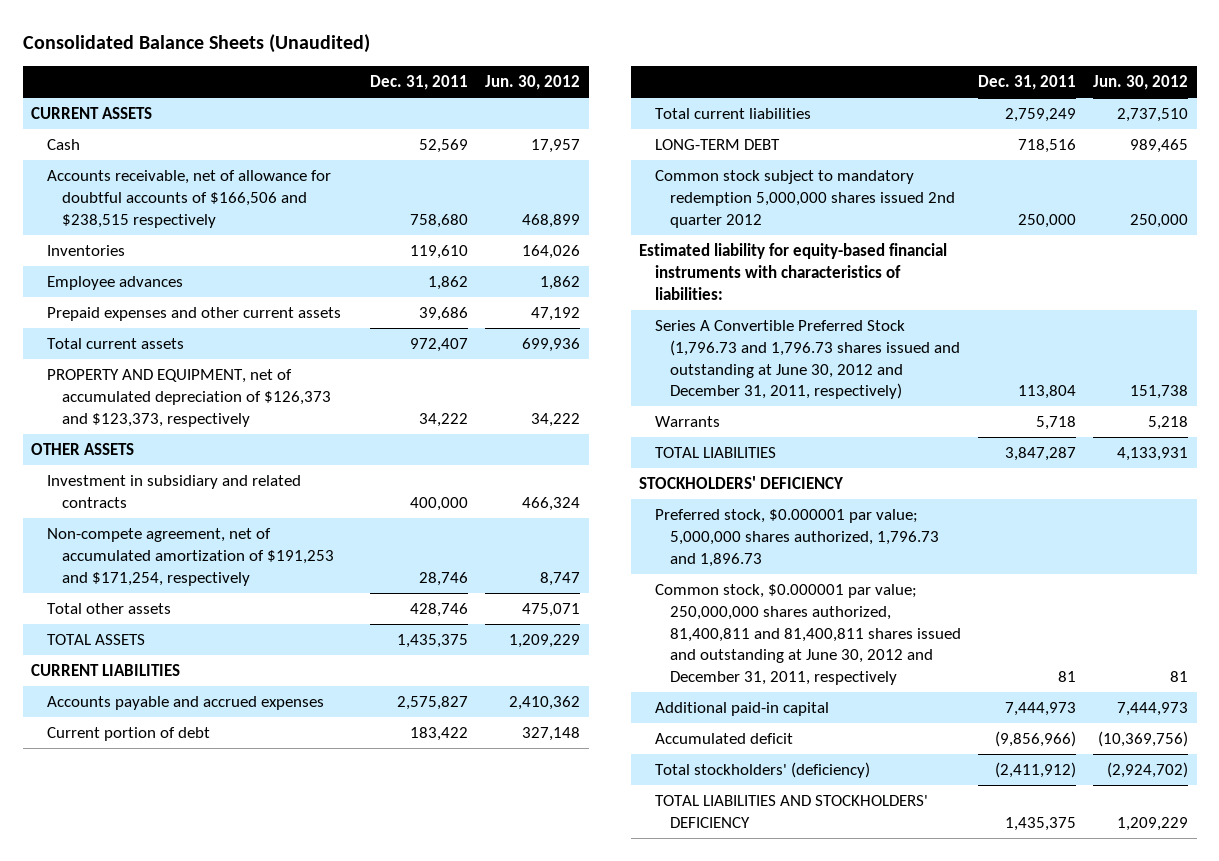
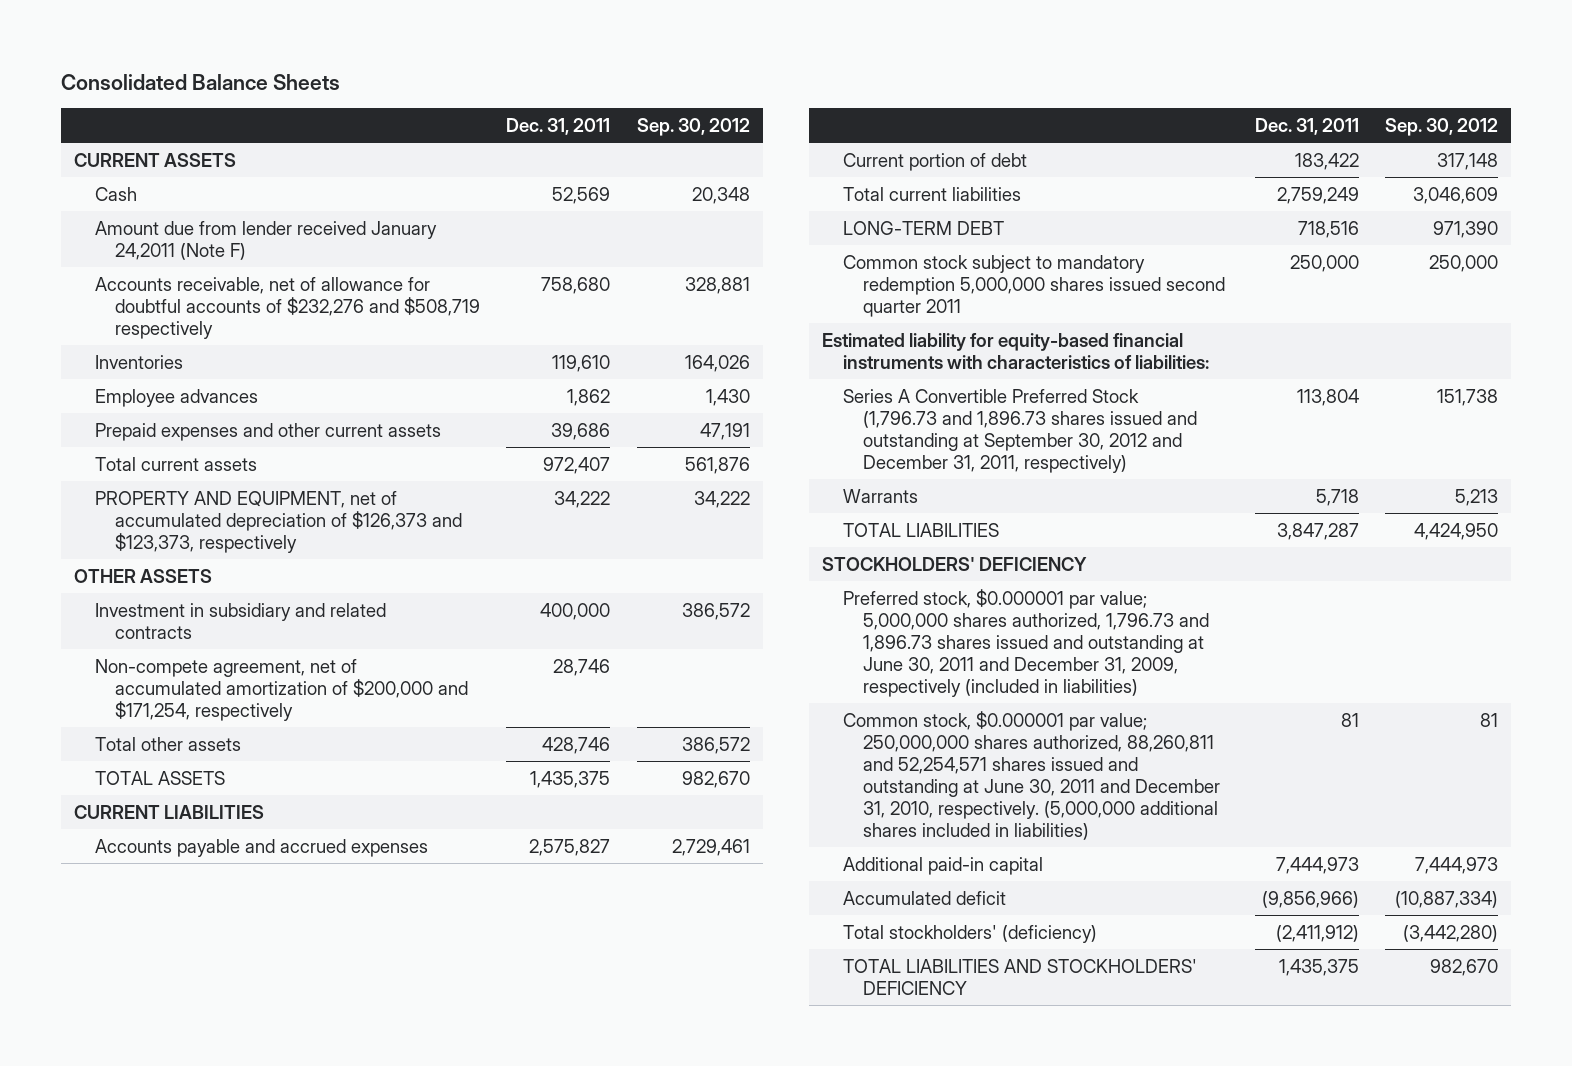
- Consolidated Balance Sheets (Unaudited)
+ Consolidated Balance Sheets
- | Dec. 31, 2011 | Jun. 30, 2012
+ | Dec. 31, 2011 | Sep. 30, 2012
- Accounts receivable, net of allowance for doubtful accounts of $166,506 and $238,515 respectively | 758,680 | 468,899
+ Amount due from lender received January 24,2011 (Note F)
+ Accounts receivable, net of allowance for doubtful accounts of $232,276 and $508,719 respectively | 758,680 | 328,881
- Non-compete agreement, net of accumulated amortization of $191,253 and $171,254, respectively | 28,746 | 8,747
+ Non-compete agreement, net of accumulated amortization of $200,000 and $171,254, respectively | 28,746 |
- Common stock subject to mandatory redemption 5,000,000 shares issued 2nd quarter 2012 | 250,000 | 250,000
+ Common stock subject to mandatory redemption 5,000,000 shares issued second quarter 2011 | 250,000 | 250,000
- Series A Convertible Preferred Stock (1,796.73 and 1,796.73 shares issued and outstanding at June 30, 2012 and December 31, 2011, respectively) | 113,804 | 151,738
+ Series A Convertible Preferred Stock (1,796.73 and 1,896.73 shares issued and outstanding at September 30, 2012 and December 31, 2011, respectively) | 113,804 | 151,738
- Preferred stock, $0.000001 par value; 5,000,000 shares authorized, 1,796.73 and 1,896.73
- Common stock, $0.000001 par value; 250,000,000 shares authorized, 81,400,811 and 81,400,811 shares issued and outstanding at June 30, 2012 and December 31, 2011, respectively | 81 | 81
+ Preferred stock, $0.000001 par value; 5,000,000 shares authorized, 1,796.73 and 1,896.73 shares issued and outstanding at June 30, 2011 and December 31, 2009, respectively (included in liabilities)
+ Common stock, $0.000001 par value; 250,000,000 shares authorized, 88,260,811 and 52,254,571 shares issued and outstanding at June 30, 2011 and December 31, 2010, respectively. (5,000,000 additional shares included in liabilities) | 81 | 81

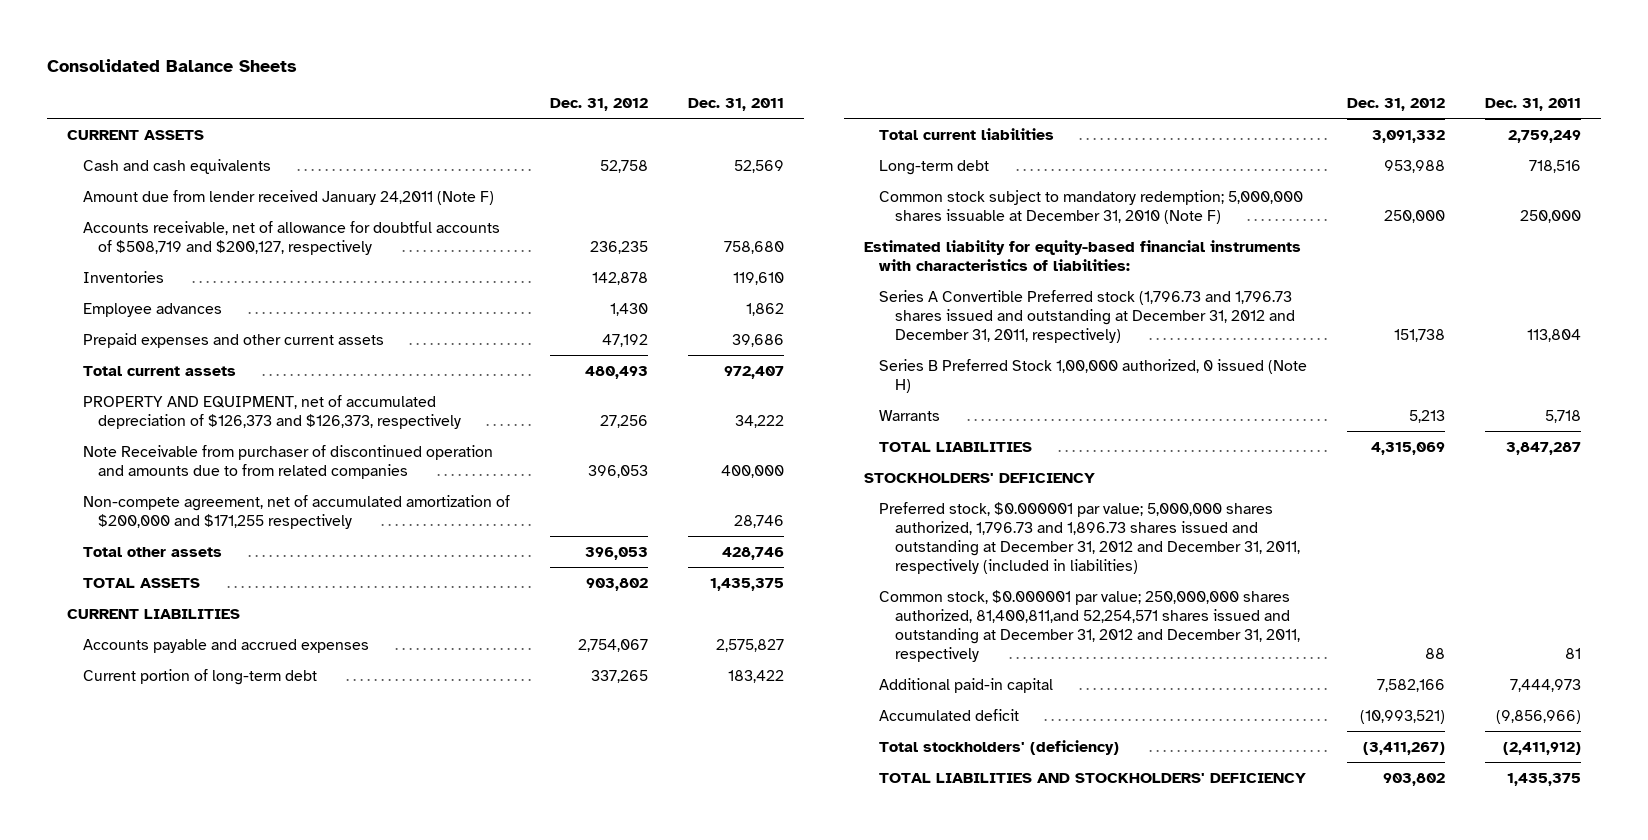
- | Dec. 31, 2011 | Sep. 30, 2012
+ | Dec. 31, 2012 | Dec. 31, 2011
- Cash | 52,569 | 20,348
+ Cash and cash equivalents | 52,758 | 52,569
- Accounts receivable, net of allowance for doubtful accounts of $232,276 and $508,719 respectively | 758,680 | 328,881
+ Accounts receivable, net of allowance for doubtful accounts of $508,719 and $200,127, respectively | 236,235 | 758,680
- PROPERTY AND EQUIPMENT, net of accumulated depreciation of $126,373 and $123,373, respectively | 34,222 | 34,222
- OTHER ASSETS
- Investment in subsidiary and related contracts | 400,000 | 386,572
- Non-compete agreement, net of accumulated amortization of $200,000 and $171,254, respectively | 28,746 |
+ PROPERTY AND EQUIPMENT, net of accumulated depreciation of $126,373 and $126,373, respectively | 27,256 | 34,222
+ Note Receivable from purchaser of discontinued operation and amounts due to from related companies | 396,053 | 400,000
+ Non-compete agreement, net of accumulated amortization of $200,000 and $171,255 respectively | | 28,746
- Current portion of debt | 183,422 | 317,148
+ Current portion of long-term debt | 337,265 | 183,422
- LONG-TERM DEBT | 718,516 | 971,390
- Common stock subject to mandatory redemption 5,000,000 shares issued second quarter 2011 | 250,000 | 250,000
+ Long-term debt | 953,988 | 718,516
+ Common stock subject to mandatory redemption; 5,000,000 shares issuable at December 31, 2010 (Note F) | 250,000 | 250,000
- Series A Convertible Preferred Stock (1,796.73 and 1,896.73 shares issued and outstanding at September 30, 2012 and December 31, 2011, respectively) | 113,804 | 151,738
+ Series A Convertible Preferred stock (1,796.73 and 1,796.73 shares issued and outstanding at December 31, 2012 and December 31, 2011, respectively) | 151,738 | 113,804
+ Series B Preferred Stock 1,00,000 authorized, 0 issued (Note H)
- Preferred stock, $0.000001 par value; 5,000,000 shares authorized, 1,796.73 and 1,896.73 shares issued and outstanding at June 30, 2011 and December 31, 2009, respectively (included in liabilities)
- Common stock, $0.000001 par value; 250,000,000 shares authorized, 88,260,811 and 52,254,571 shares issued and outstanding at June 30, 2011 and December 31, 2010, respectively. (5,000,000 additional shares included in liabilities) | 81 | 81
+ Preferred stock, $0.000001 par value; 5,000,000 shares authorized, 1,796.73 and 1,896.73 shares issued and outstanding at December 31, 2012 and December 31, 2011, respectively (included in liabilities)
+ Common stock, $0.000001 par value; 250,000,000 shares authorized, 81,400,811,and 52,254,571 shares issued and outstanding at December 31, 2012 and December 31, 2011, respectively | 88 | 81

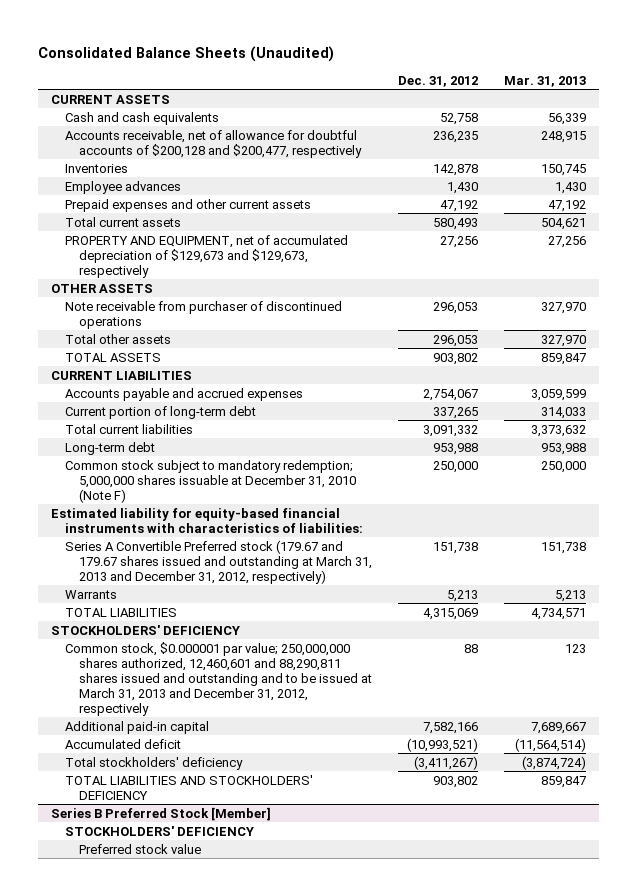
- Consolidated Balance Sheets
+ Consolidated Balance Sheets (Unaudited)
- | Dec. 31, 2012 | Dec. 31, 2011
+ | Dec. 31, 2012 | Mar. 31, 2013
- Amount due from lender received January 24,2011 (Note F)
- Accounts receivable, net of allowance for doubtful accounts of $508,719 and $200,127, respectively | 236,235 | 758,680
+ Accounts receivable, net of allowance for doubtful accounts of $200,128 and $200,477, respectively | 236,235 | 248,915
- Total current assets | 480,493 | 972,407
- PROPERTY AND EQUIPMENT, net of accumulated depreciation of $126,373 and $126,373, respectively | 27,256 | 34,222
- Note Receivable from purchaser of discontinued operation and amounts due to from related companies | 396,053 | 400,000
- Non-compete agreement, net of accumulated amortization of $200,000 and $171,255 respectively | | 28,746
- Total other assets | 396,053 | 428,746
+ Total current assets | 580,493 | 504,621
+ PROPERTY AND EQUIPMENT, net of accumulated depreciation of $129,673 and $129,673, respectively | 27,256 | 27,256
+ OTHER ASSETS
+ Note receivable from purchaser of discontinued operations | 296,053 | 327,970
+ Total other assets | 296,053 | 327,970
- Series A Convertible Preferred stock (1,796.73 and 1,796.73 shares issued and outstanding at December 31, 2012 and December 31, 2011, respectively) | 151,738 | 113,804
- Series B Preferred Stock 1,00,000 authorized, 0 issued (Note H)
+ Series A Convertible Preferred stock (179.67 and 179.67 shares issued and outstanding at March 31, 2013 and December 31, 2012, respectively) | 151,738 | 151,738
- Preferred stock, $0.000001 par value; 5,000,000 shares authorized, 1,796.73 and 1,896.73 shares issued and outstanding at December 31, 2012 and December 31, 2011, respectively (included in liabilities)
- Common stock, $0.000001 par value; 250,000,000 shares authorized, 81,400,811,and 52,254,571 shares issued and outstanding at December 31, 2012 and December 31, 2011, respectively | 88 | 81
+ Common stock, $0.000001 par value; 250,000,000 shares authorized, 12,460,601 and 88,290,811 shares issued and outstanding and to be issued at March 31, 2013 and December 31, 2012, respectively | 88 | 123
- Total stockholders' (deficiency) | (3,411,267) | (2,411,912)
+ Total stockholders' deficiency | (3,411,267) | (3,874,724)
+ Series B Preferred Stock [Member]
+ STOCKHOLDERS' DEFICIENCY
+ Preferred stock value

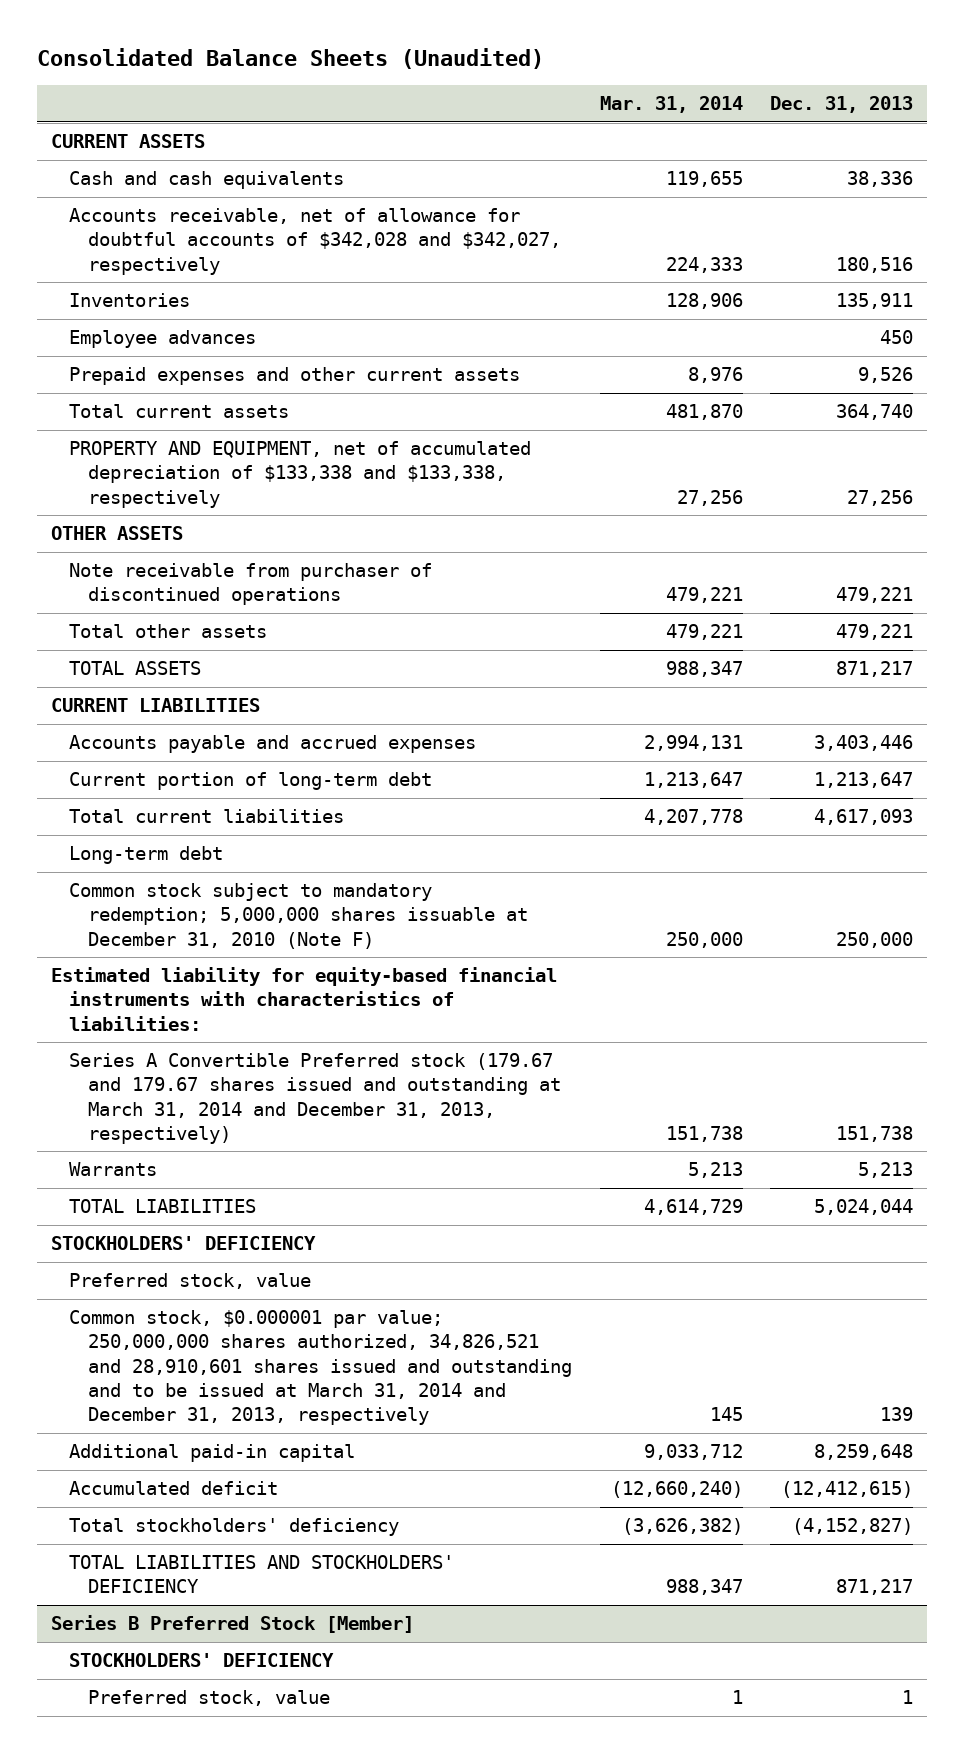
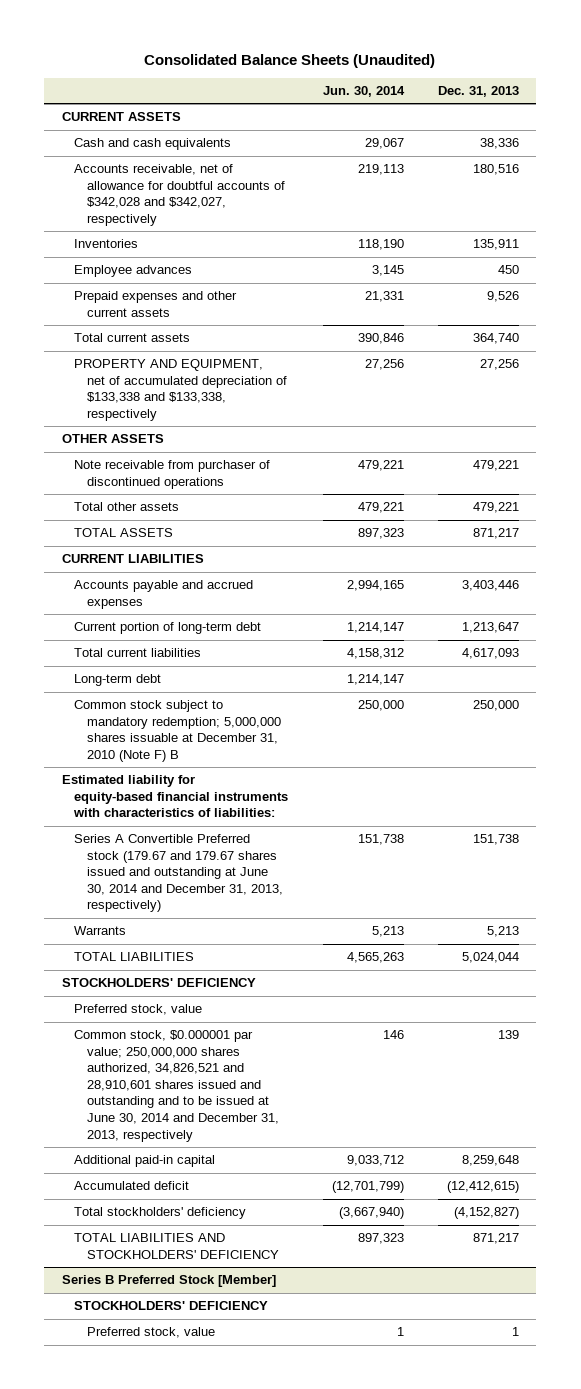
- | Mar. 31, 2014 | Dec. 31, 2013
+ | Jun. 30, 2014 | Dec. 31, 2013
- Common stock subject to mandatory redemption; 5,000,000 shares issuable at December 31, 2010 (Note F) | 250,000 | 250,000
+ Common stock subject to mandatory redemption; 5,000,000 shares issuable at December 31, 2010 (Note F) B | 250,000 | 250,000
- Series A Convertible Preferred stock (179.67 and 179.67 shares issued and outstanding at March 31, 2014 and December 31, 2013, respectively) | 151,738 | 151,738
+ Series A Convertible Preferred stock (179.67 and 179.67 shares issued and outstanding at June 30, 2014 and December 31, 2013, respectively) | 151,738 | 151,738
- Common stock, $0.000001 par value; 250,000,000 shares authorized, 34,826,521 and 28,910,601 shares issued and outstanding and to be issued at March 31, 2014 and December 31, 2013, respectively | 145 | 139
+ Common stock, $0.000001 par value; 250,000,000 shares authorized, 34,826,521 and 28,910,601 shares issued and outstanding and to be issued at June 30, 2014 and December 31, 2013, respectively | 146 | 139

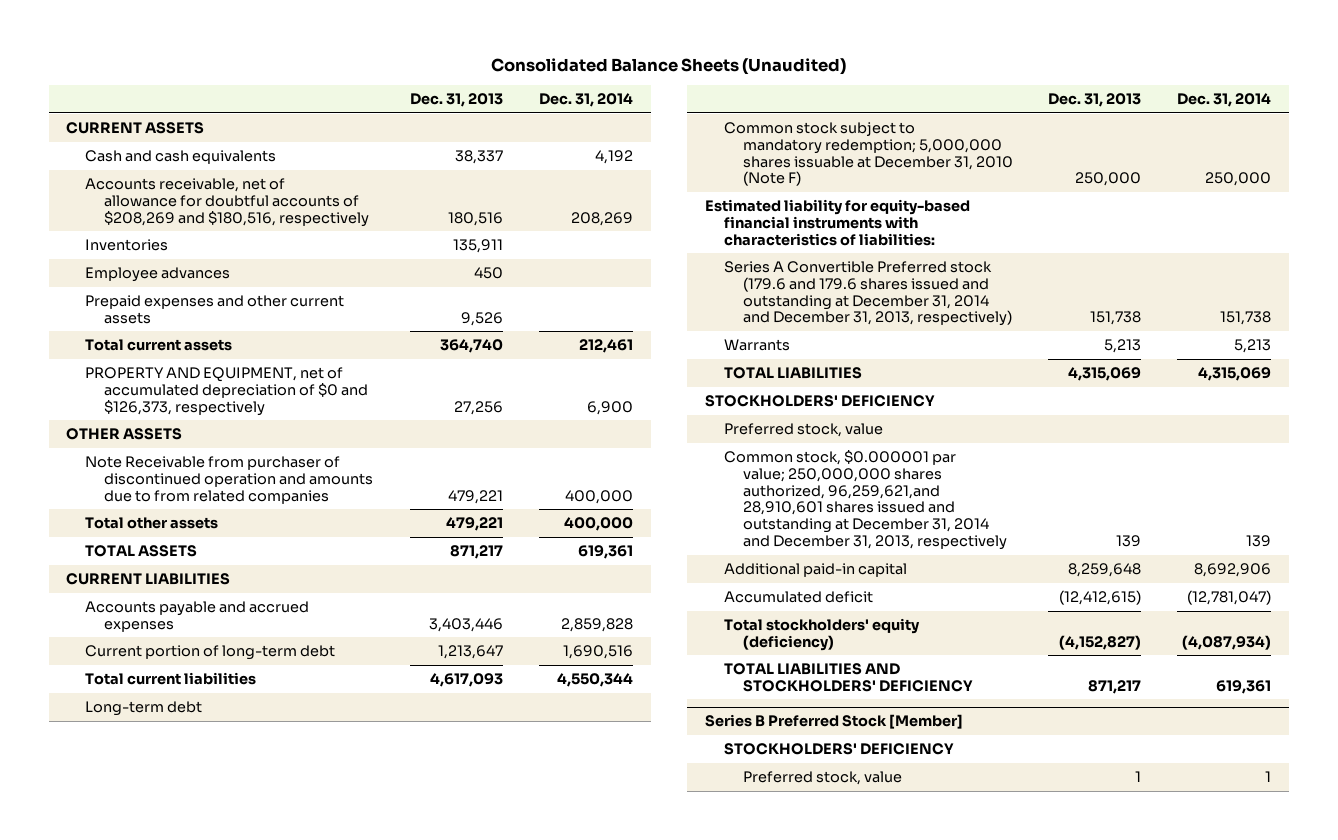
- | Jun. 30, 2014 | Dec. 31, 2013
+ | Dec. 31, 2013 | Dec. 31, 2014
- Cash and cash equivalents | 29,067 | 38,336
- Accounts receivable, net of allowance for doubtful accounts of $342,028 and $342,027, respectively | 219,113 | 180,516
+ Cash and cash equivalents | 38,337 | 4,192
+ Accounts receivable, net of allowance for doubtful accounts of $208,269 and $180,516, respectively | 180,516 | 208,269
- PROPERTY AND EQUIPMENT, net of accumulated depreciation of $133,338 and $133,338, respectively | 27,256 | 27,256
+ PROPERTY AND EQUIPMENT, net of accumulated depreciation of $0 and $126,373, respectively | 27,256 | 6,900
- Note receivable from purchaser of discontinued operations | 479,221 | 479,221
+ Note Receivable from purchaser of discontinued operation and amounts due to from related companies | 479,221 | 400,000
- Common stock subject to mandatory redemption; 5,000,000 shares issuable at December 31, 2010 (Note F) B | 250,000 | 250,000
+ Common stock subject to mandatory redemption; 5,000,000 shares issuable at December 31, 2010 (Note F) | 250,000 | 250,000
- Series A Convertible Preferred stock (179.67 and 179.67 shares issued and outstanding at June 30, 2014 and December 31, 2013, respectively) | 151,738 | 151,738
+ Series A Convertible Preferred stock (179.6 and 179.6 shares issued and outstanding at December 31, 2014 and December 31, 2013, respectively) | 151,738 | 151,738
- TOTAL LIABILITIES | 4,565,263 | 5,024,044
+ TOTAL LIABILITIES | 4,315,069 | 4,315,069
- Common stock, $0.000001 par value; 250,000,000 shares authorized, 34,826,521 and 28,910,601 shares issued and outstanding and to be issued at June 30, 2014 and December 31, 2013, respectively | 146 | 139
+ Common stock, $0.000001 par value; 250,000,000 shares authorized, 96,259,621,and 28,910,601 shares issued and outstanding at December 31, 2014 and December 31, 2013, respectively | 139 | 139
- Total stockholders' deficiency | (3,667,940) | (4,152,827)
+ Total stockholders' equity (deficiency) | (4,152,827) | (4,087,934)

